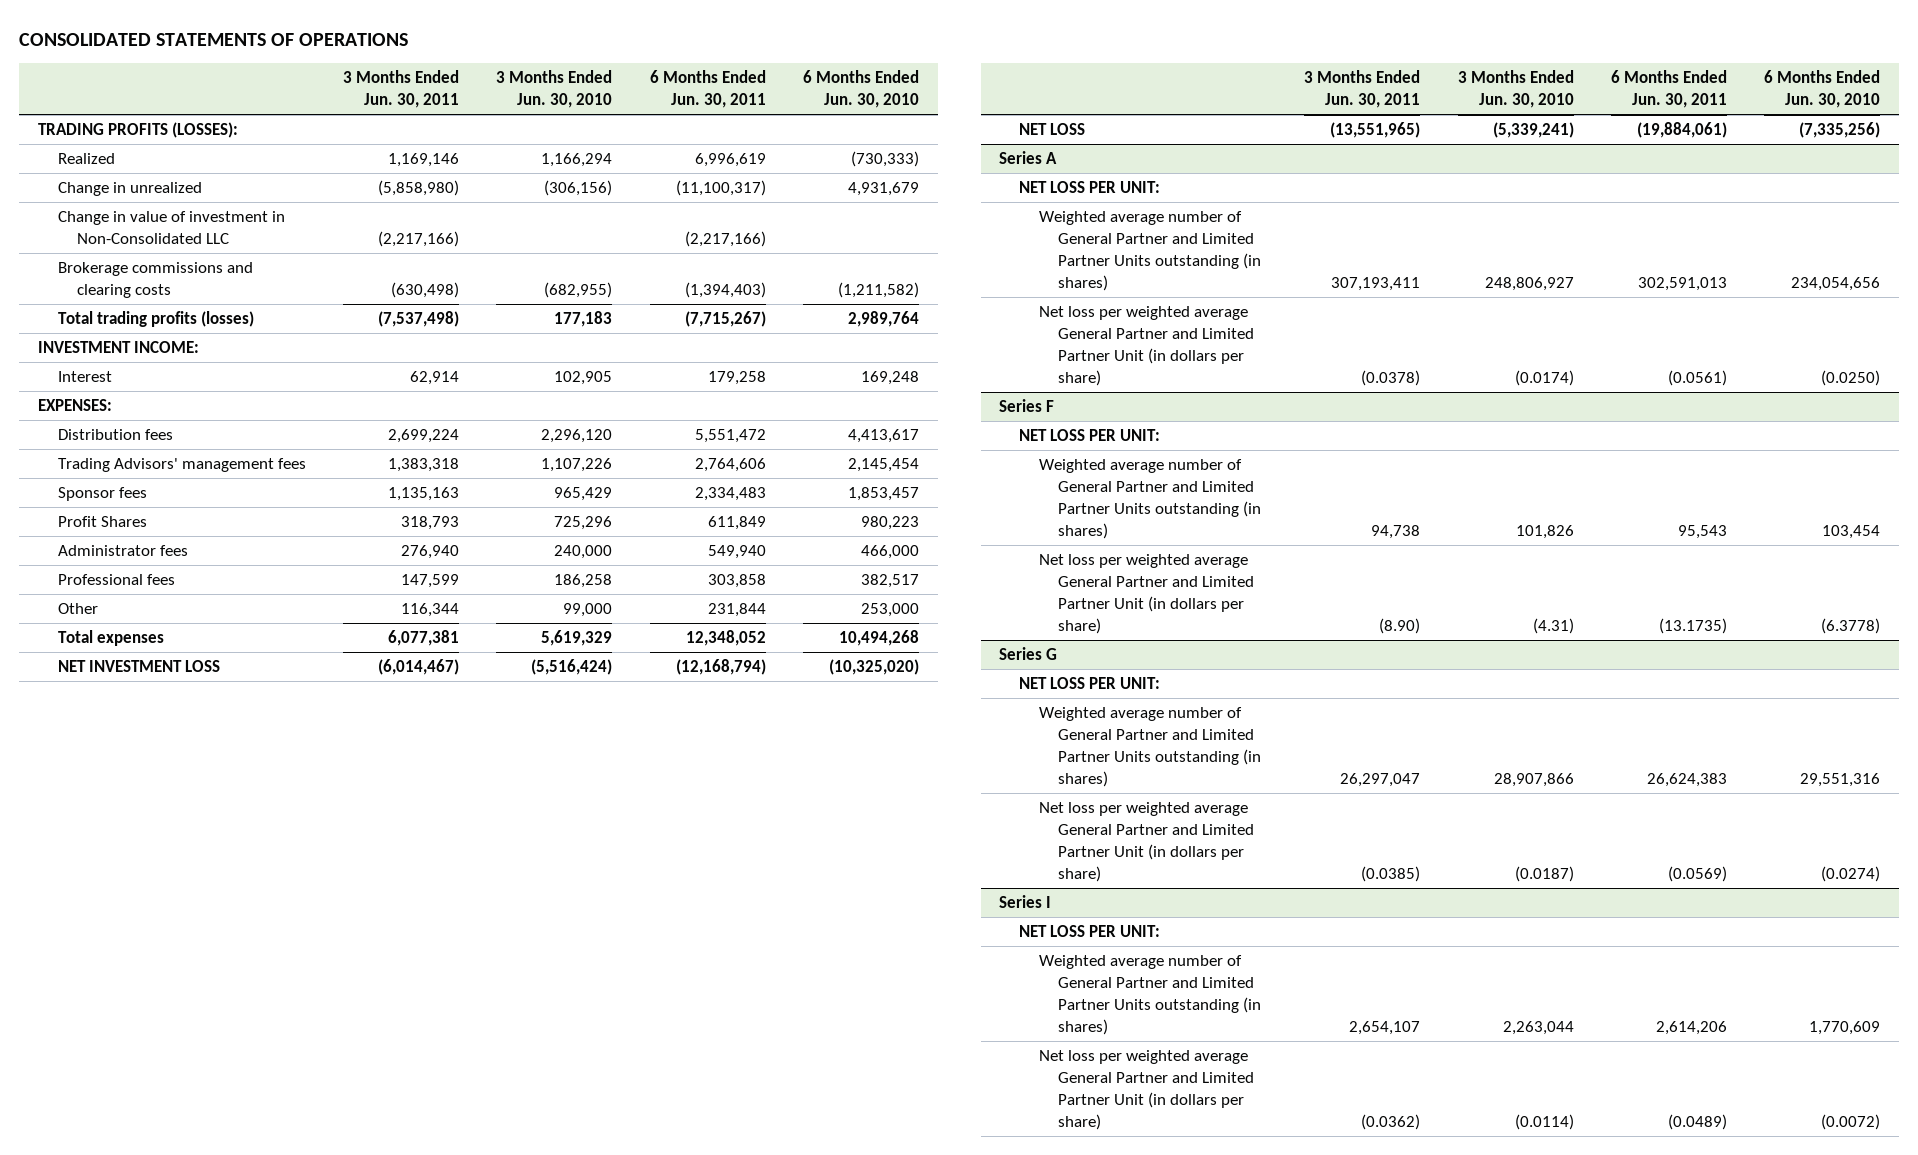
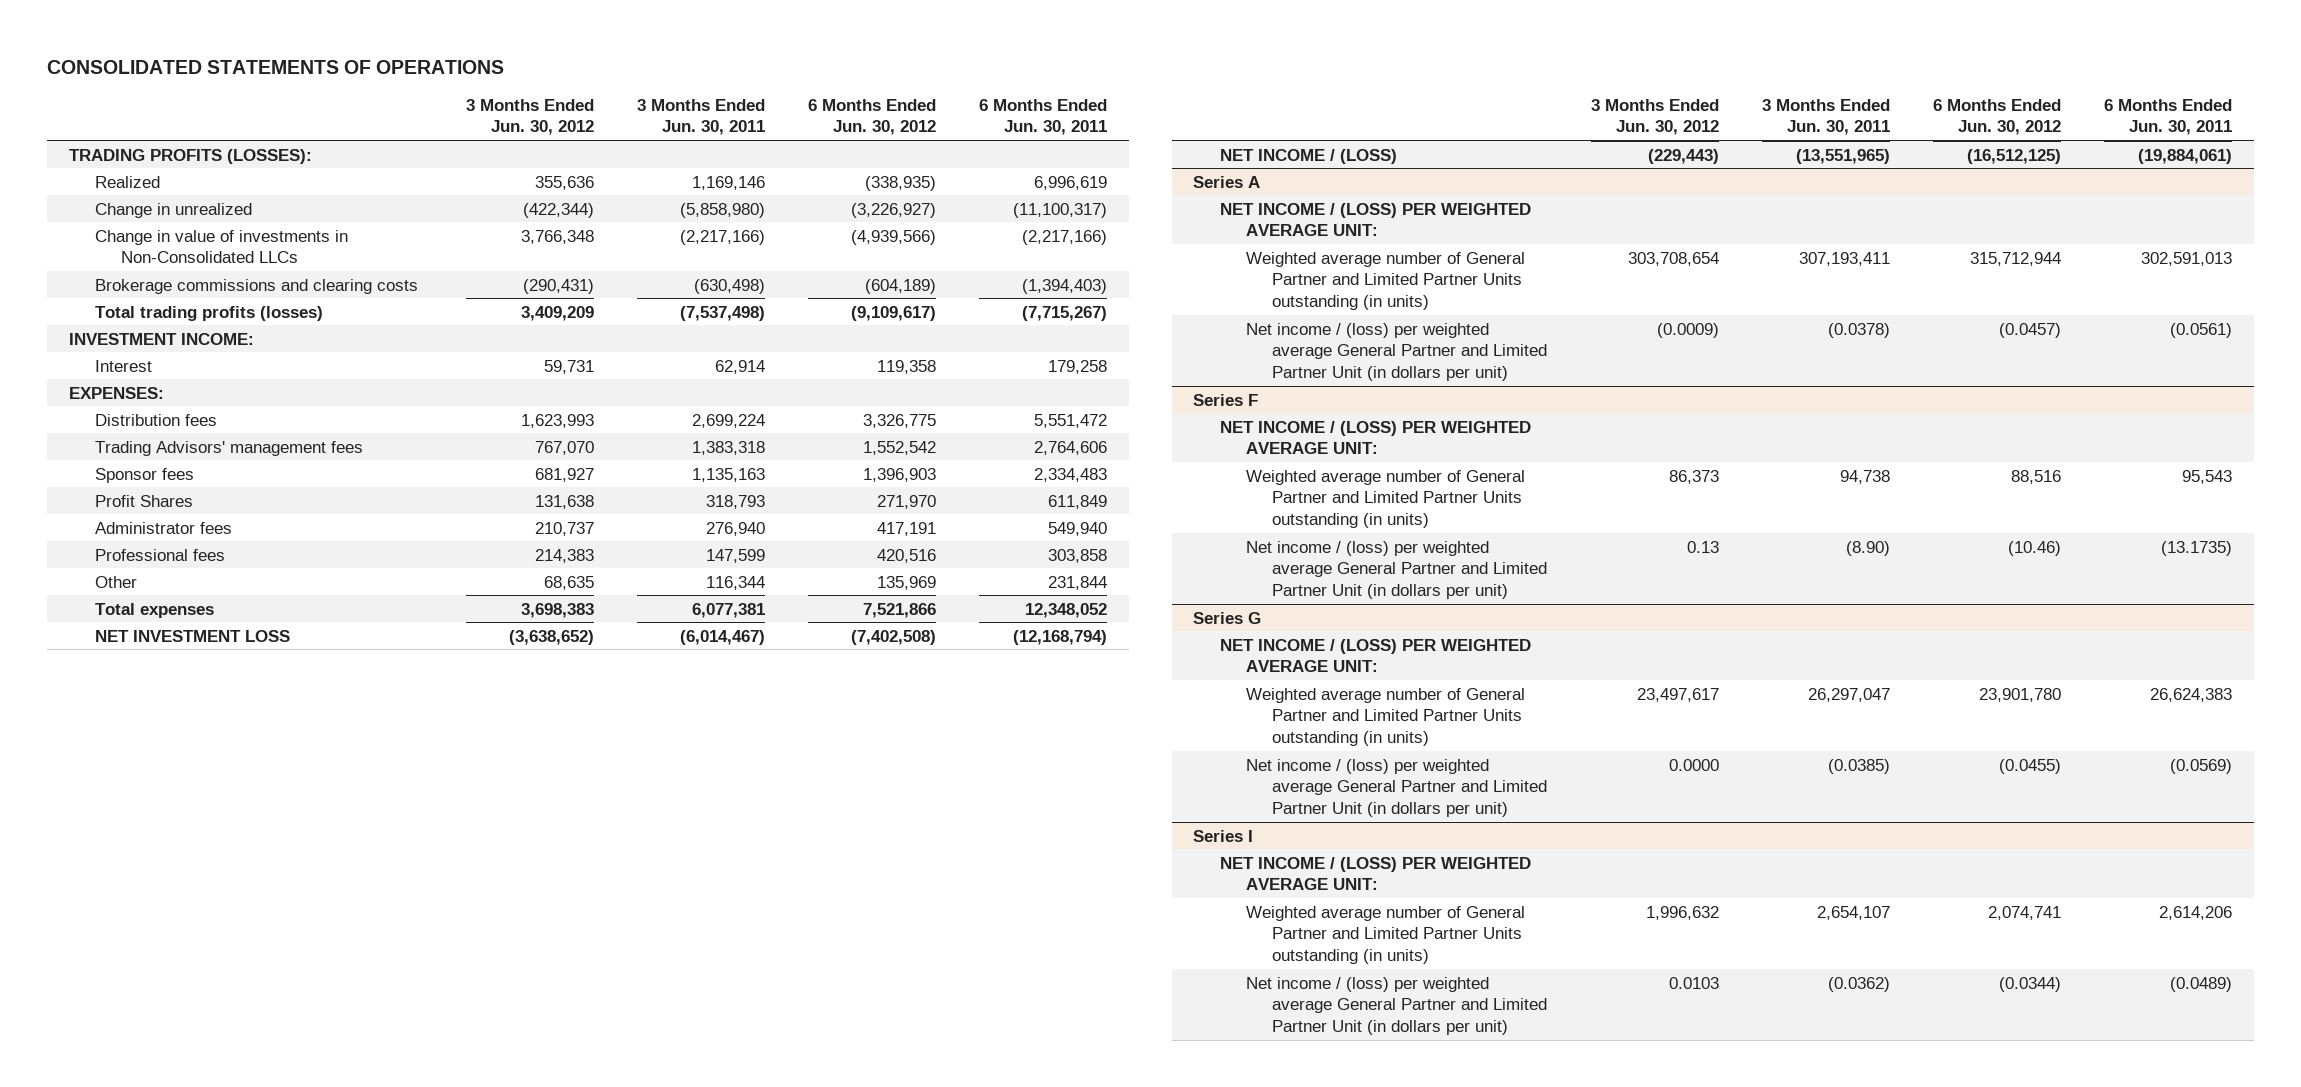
- | 3 Months Ended Jun. 30, 2011 | 3 Months Ended Jun. 30, 2010 | 6 Months Ended Jun. 30, 2011 | 6 Months Ended Jun. 30, 2010
+ | 3 Months Ended Jun. 30, 2012 | 3 Months Ended Jun. 30, 2011 | 6 Months Ended Jun. 30, 2012 | 6 Months Ended Jun. 30, 2011
- Change in value of investment in Non-Consolidated LLC | (2,217,166) | | (2,217,166) |
+ Change in value of investments in Non-Consolidated LLCs | 3,766,348 | (2,217,166) | (4,939,566) | (2,217,166)
- NET LOSS | (13,551,965) | (5,339,241) | (19,884,061) | (7,335,256)
+ NET INCOME / (LOSS) | (229,443) | (13,551,965) | (16,512,125) | (19,884,061)
@ Series A
- NET LOSS PER UNIT:
- Weighted average number of General Partner and Limited Partner Units outstanding (in shares) | 307,193,411 | 248,806,927 | 302,591,013 | 234,054,656
- Net loss per weighted average General Partner and Limited Partner Unit (in dollars per share) | (0.0378) | (0.0174) | (0.0561) | (0.0250)
+ NET INCOME / (LOSS) PER WEIGHTED AVERAGE UNIT:
+ Weighted average number of General Partner and Limited Partner Units outstanding (in units) | 303,708,654 | 307,193,411 | 315,712,944 | 302,591,013
+ Net income / (loss) per weighted average General Partner and Limited Partner Unit (in dollars per unit) | (0.0009) | (0.0378) | (0.0457) | (0.0561)
@ Series F
- NET LOSS PER UNIT:
- Weighted average number of General Partner and Limited Partner Units outstanding (in shares) | 94,738 | 101,826 | 95,543 | 103,454
- Net loss per weighted average General Partner and Limited Partner Unit (in dollars per share) | (8.90) | (4.31) | (13.1735) | (6.3778)
+ NET INCOME / (LOSS) PER WEIGHTED AVERAGE UNIT:
+ Weighted average number of General Partner and Limited Partner Units outstanding (in units) | 86,373 | 94,738 | 88,516 | 95,543
+ Net income / (loss) per weighted average General Partner and Limited Partner Unit (in dollars per unit) | 0.13 | (8.90) | (10.46) | (13.1735)
@ Series G
- NET LOSS PER UNIT:
- Weighted average number of General Partner and Limited Partner Units outstanding (in shares) | 26,297,047 | 28,907,866 | 26,624,383 | 29,551,316
- Net loss per weighted average General Partner and Limited Partner Unit (in dollars per share) | (0.0385) | (0.0187) | (0.0569) | (0.0274)
+ NET INCOME / (LOSS) PER WEIGHTED AVERAGE UNIT:
+ Weighted average number of General Partner and Limited Partner Units outstanding (in units) | 23,497,617 | 26,297,047 | 23,901,780 | 26,624,383
+ Net income / (loss) per weighted average General Partner and Limited Partner Unit (in dollars per unit) | 0.0000 | (0.0385) | (0.0455) | (0.0569)
@ Series I
- NET LOSS PER UNIT:
- Weighted average number of General Partner and Limited Partner Units outstanding (in shares) | 2,654,107 | 2,263,044 | 2,614,206 | 1,770,609
- Net loss per weighted average General Partner and Limited Partner Unit (in dollars per share) | (0.0362) | (0.0114) | (0.0489) | (0.0072)
+ NET INCOME / (LOSS) PER WEIGHTED AVERAGE UNIT:
+ Weighted average number of General Partner and Limited Partner Units outstanding (in units) | 1,996,632 | 2,654,107 | 2,074,741 | 2,614,206
+ Net income / (loss) per weighted average General Partner and Limited Partner Unit (in dollars per unit) | 0.0103 | (0.0362) | (0.0344) | (0.0489)

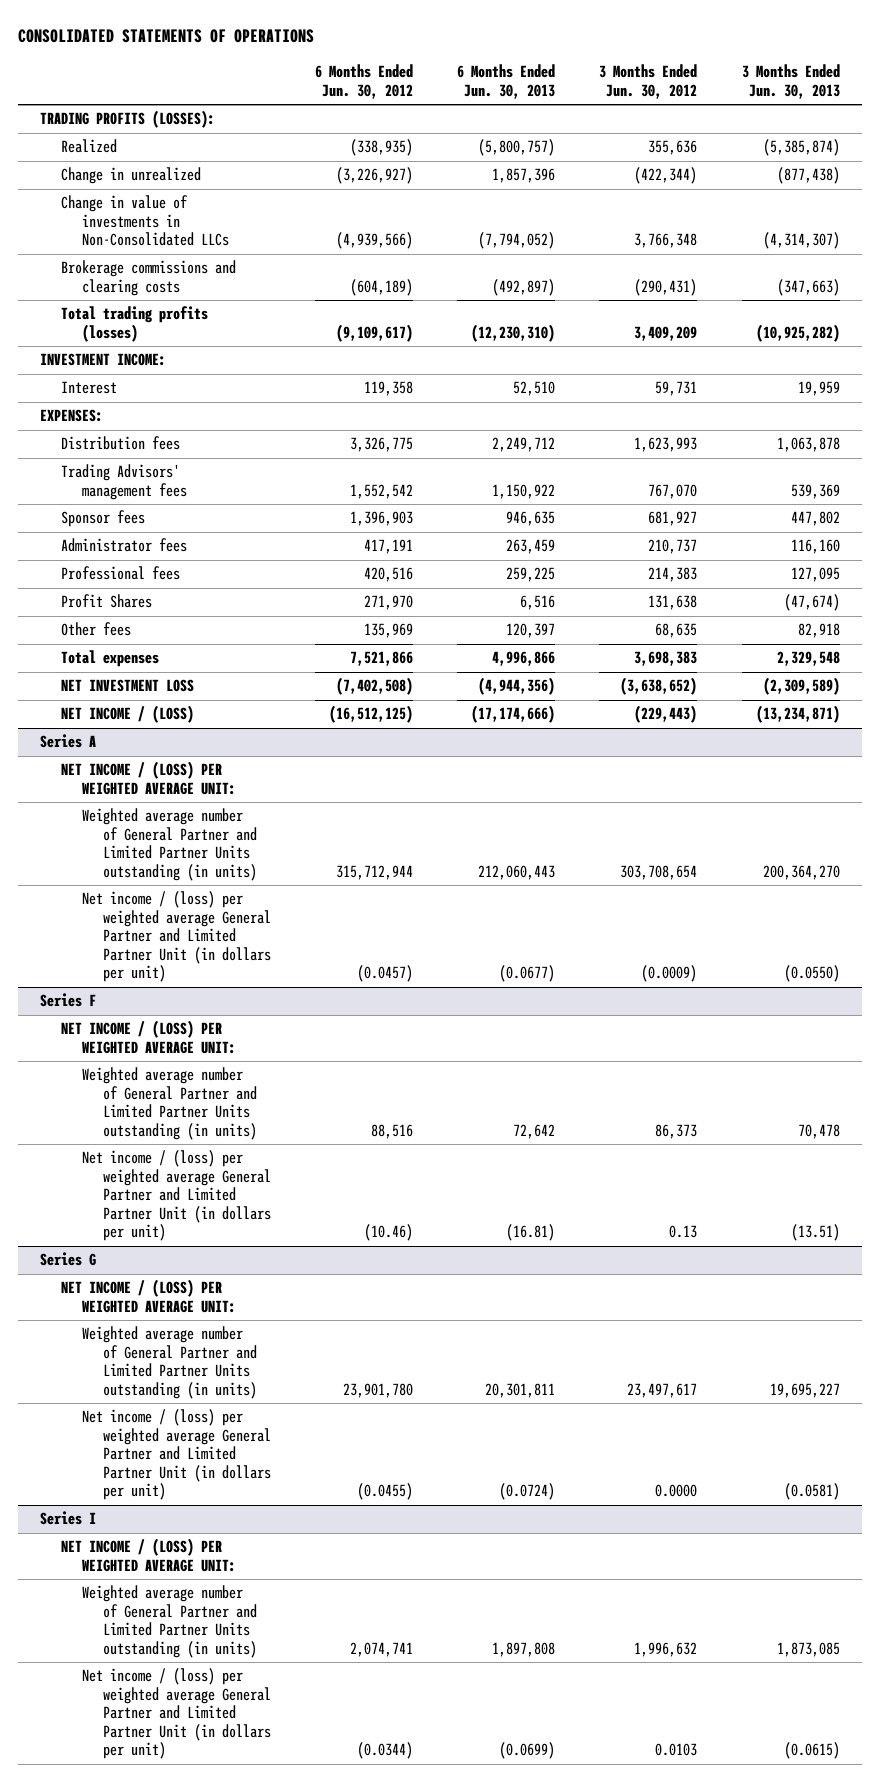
- | 3 Months Ended Jun. 30, 2012 | 3 Months Ended Jun. 30, 2011 | 6 Months Ended Jun. 30, 2012 | 6 Months Ended Jun. 30, 2011
+ | 6 Months Ended Jun. 30, 2012 | 6 Months Ended Jun. 30, 2013 | 3 Months Ended Jun. 30, 2012 | 3 Months Ended Jun. 30, 2013
- Other | 68,635 | 116,344 | 135,969 | 231,844
moved down: Profit Shares | 271,970 | 6,516 | 131,638 | (47,674)
+ Other fees | 135,969 | 120,397 | 68,635 | 82,918

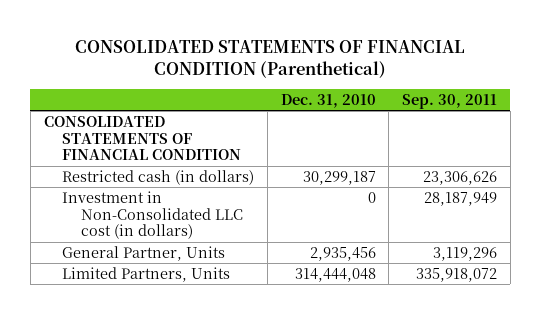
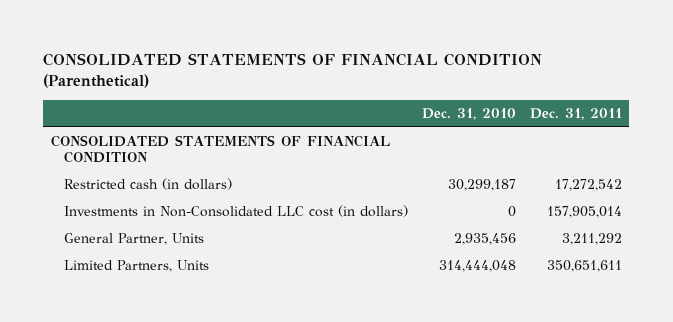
- | Dec. 31, 2010 | Sep. 30, 2011
+ | Dec. 31, 2010 | Dec. 31, 2011
- Investment in Non-Consolidated LLC cost (in dollars) | 0 | 28,187,949
+ Investments in Non-Consolidated LLC cost (in dollars) | 0 | 157,905,014

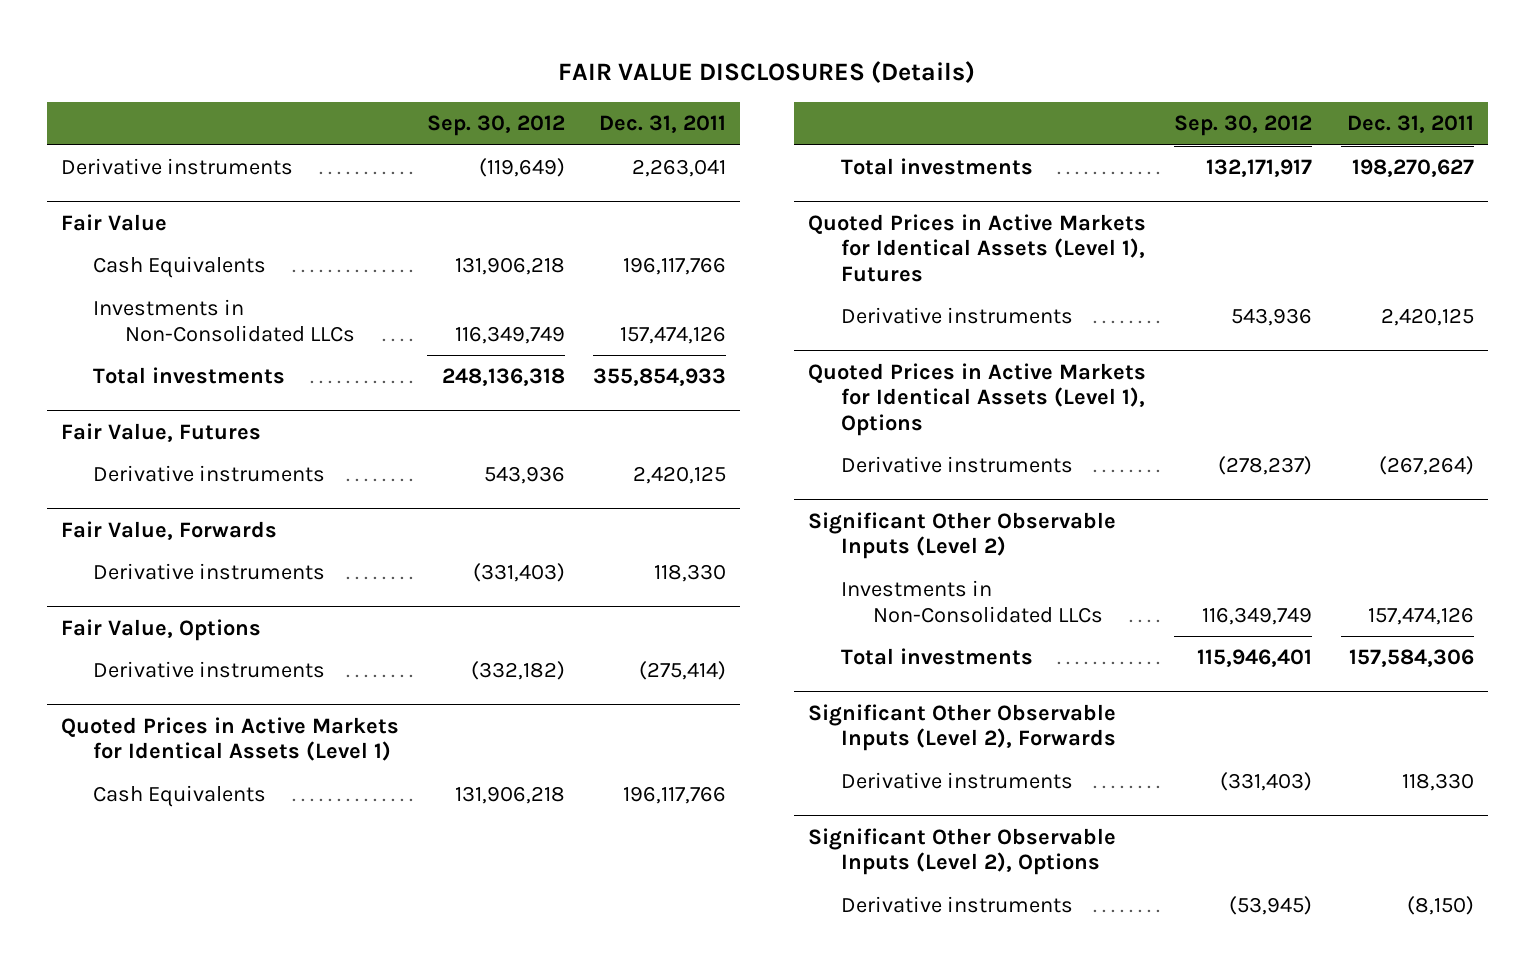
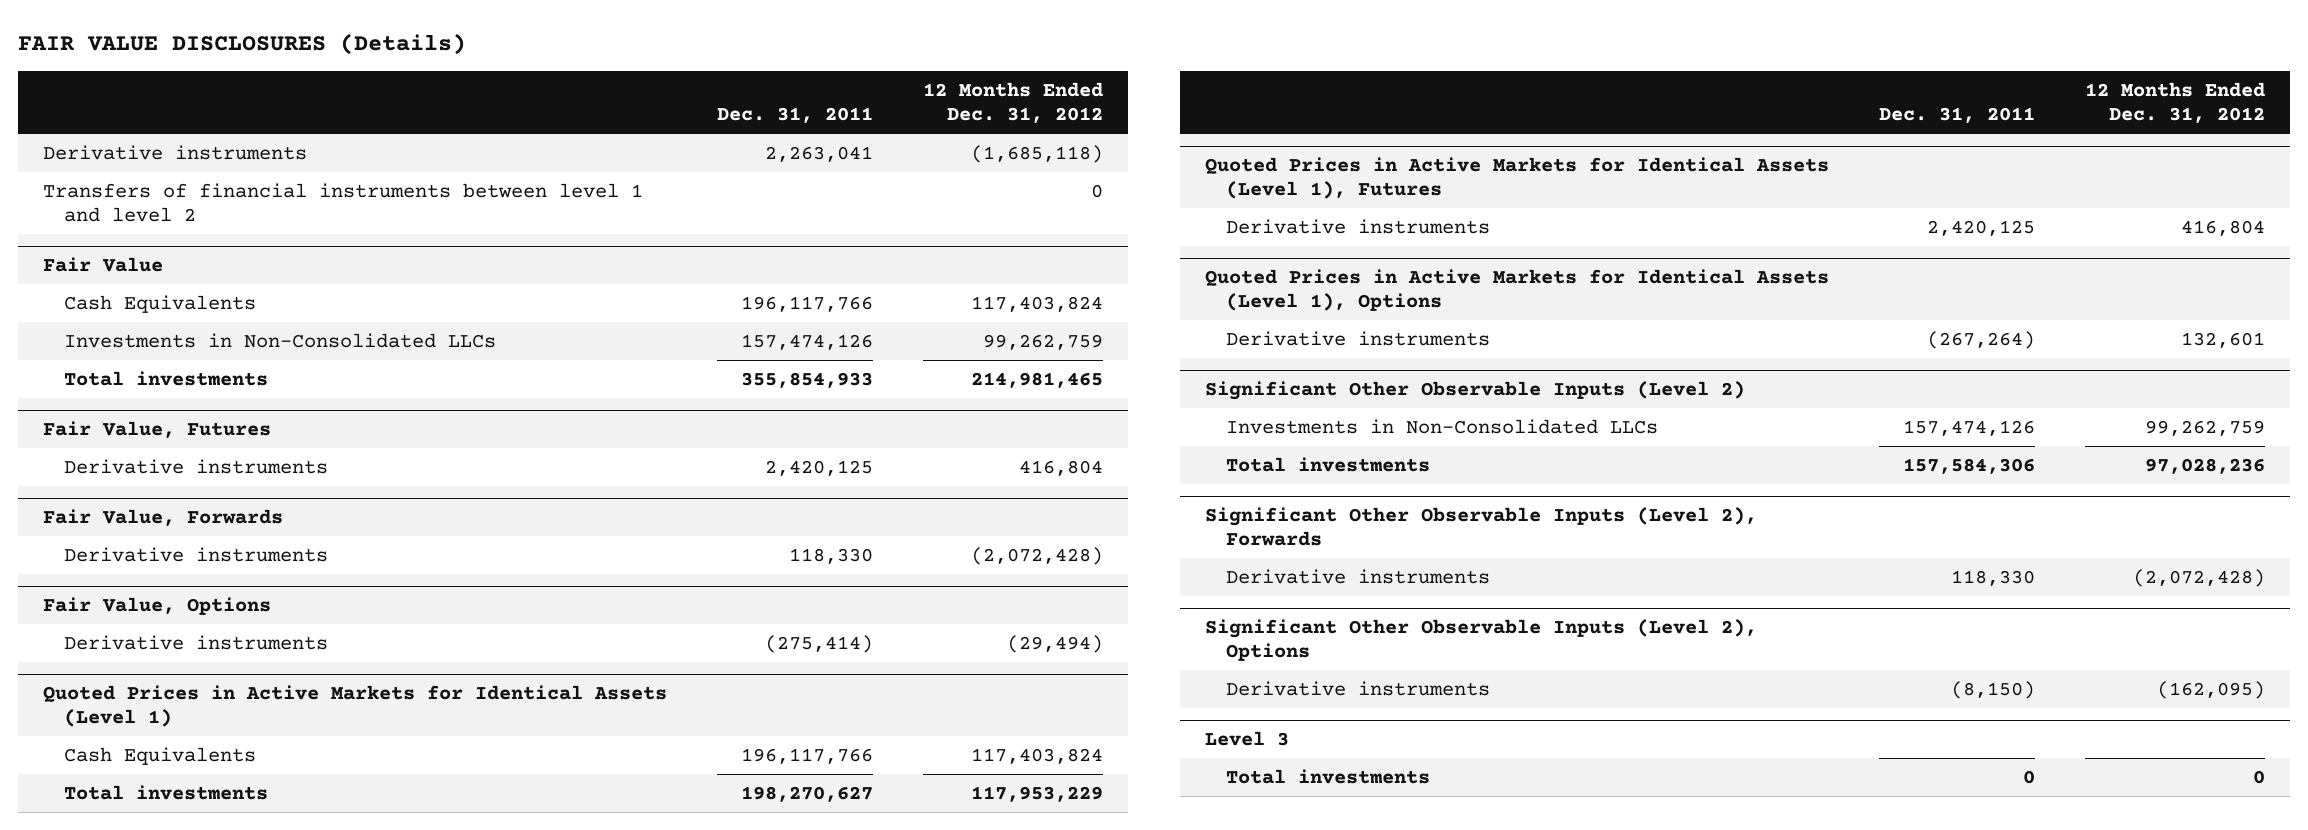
- | Sep. 30, 2012 | Dec. 31, 2011
+ | Dec. 31, 2011 | 12 Months Ended Dec. 31, 2012
+ Transfers of financial instruments between level 1 and level 2 | | 0
+ Level 3
+ Total investments | 0 | 0

